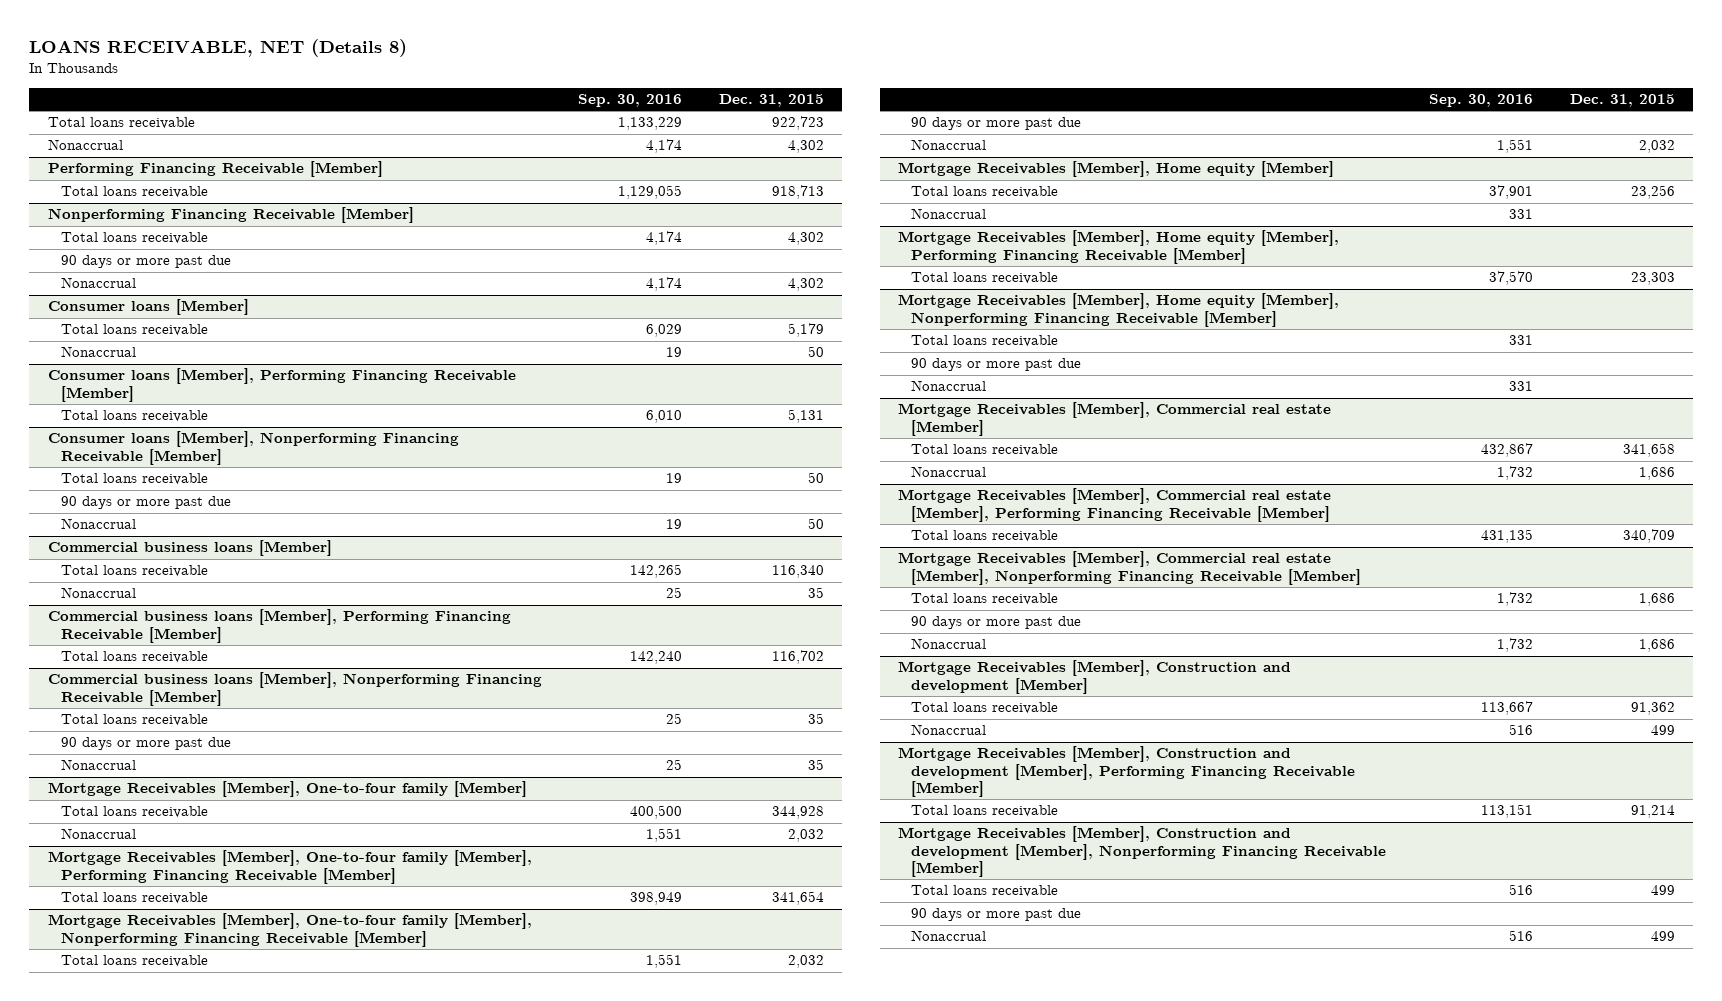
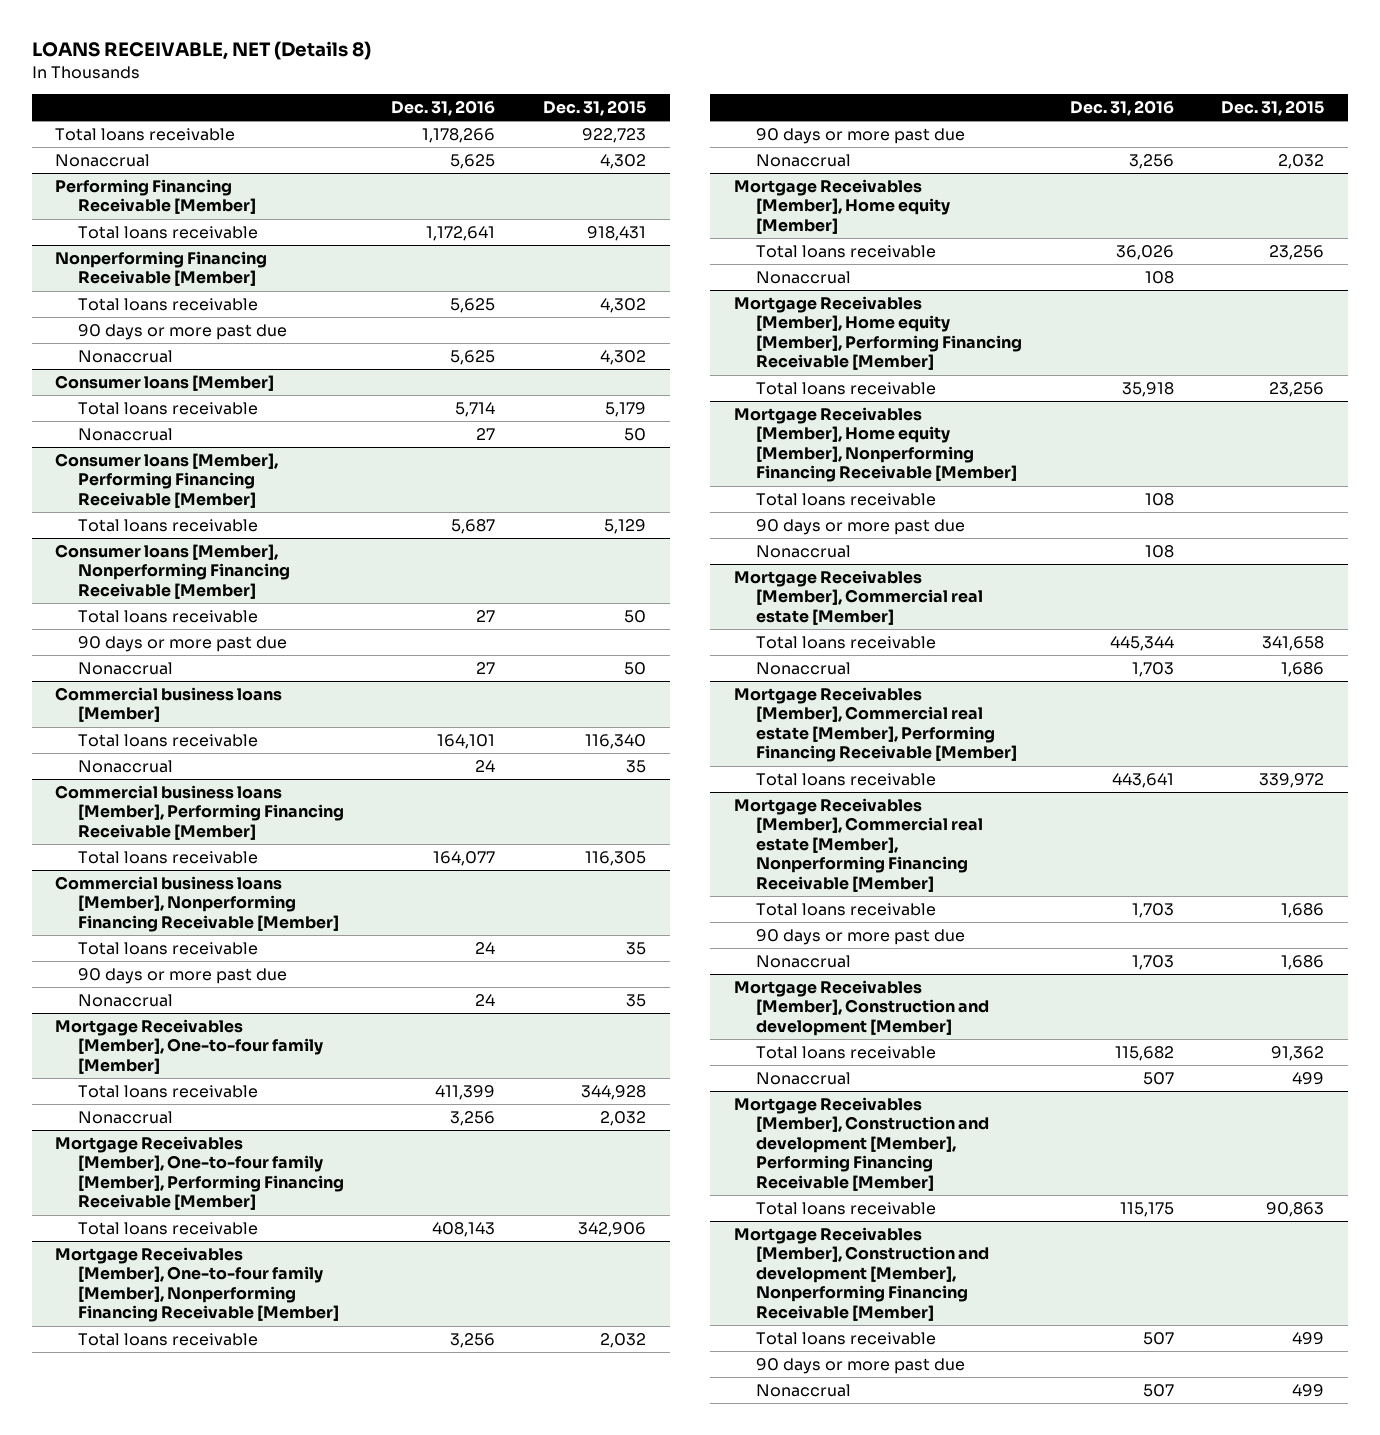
- | Sep. 30, 2016 | Dec. 31, 2015
+ | Dec. 31, 2016 | Dec. 31, 2015
@ Performing Financing Receivable [Member]
- Total loans receivable | 1,129,055 | 918,713
+ Total loans receivable | 1,172,641 | 918,431
@ Consumer loans [Member], Performing Financing Receivable [Member]
- Total loans receivable | 6,010 | 5,131
+ Total loans receivable | 5,687 | 5,129
@ Commercial business loans [Member], Performing Financing Receivable [Member]
- Total loans receivable | 142,240 | 116,702
+ Total loans receivable | 164,077 | 116,305
@ Mortgage Receivables [Member], One-to-four family [Member], Performing Financing Receivable [Member]
- Total loans receivable | 398,949 | 341,654
+ Total loans receivable | 408,143 | 342,906
@ Mortgage Receivables [Member], Home equity [Member], Performing Financing Receivable [Member]
- Total loans receivable | 37,570 | 23,303
+ Total loans receivable | 35,918 | 23,256
@ Mortgage Receivables [Member], Commercial real estate [Member], Performing Financing Receivable [Member]
- Total loans receivable | 431,135 | 340,709
+ Total loans receivable | 443,641 | 339,972
@ Mortgage Receivables [Member], Construction and development [Member], Performing Financing Receivable [Member]
- Total loans receivable | 113,151 | 91,214
+ Total loans receivable | 115,175 | 90,863

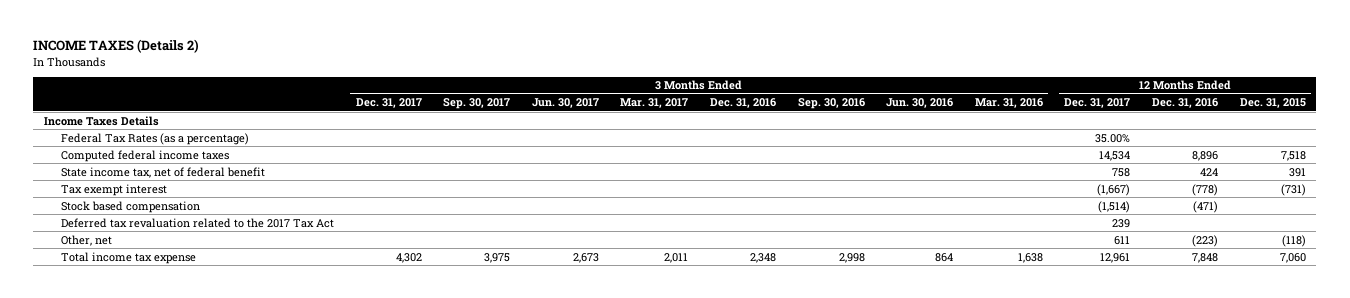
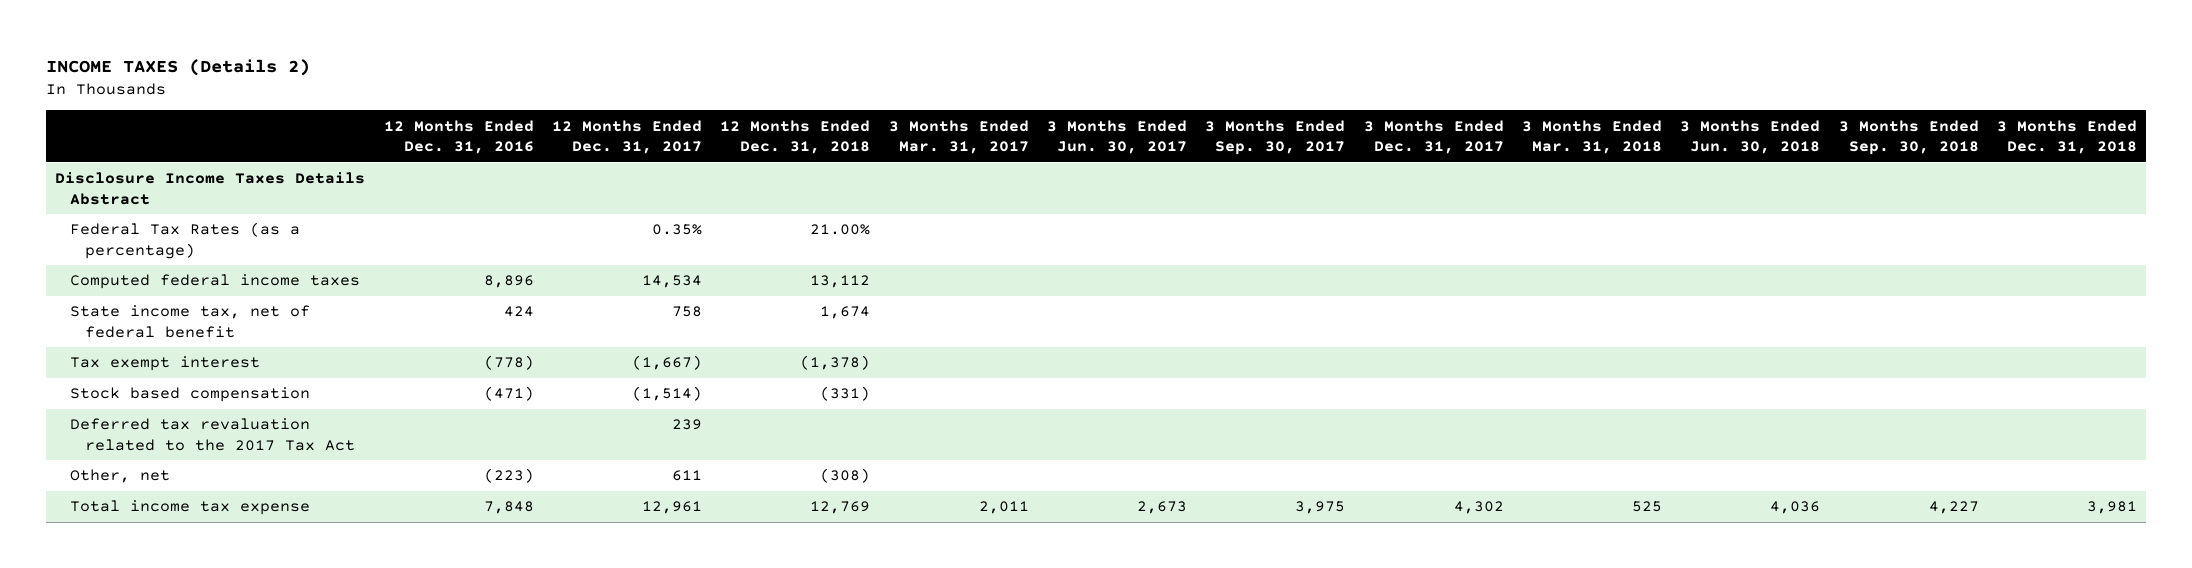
- | 3 Months Ended Dec. 31, 2017 | 3 Months Ended Sep. 30, 2017 | 3 Months Ended Jun. 30, 2017 | 3 Months Ended Mar. 31, 2017 | 3 Months Ended Dec. 31, 2016 | 3 Months Ended Sep. 30, 2016 | 3 Months Ended Jun. 30, 2016 | 3 Months Ended Mar. 31, 2016 | 12 Months Ended Dec. 31, 2017 | 12 Months Ended Dec. 31, 2016 | 12 Months Ended Dec. 31, 2015
+ | 12 Months Ended Dec. 31, 2016 | 12 Months Ended Dec. 31, 2017 | 12 Months Ended Dec. 31, 2018 | 3 Months Ended Mar. 31, 2017 | 3 Months Ended Jun. 30, 2017 | 3 Months Ended Sep. 30, 2017 | 3 Months Ended Dec. 31, 2017 | 3 Months Ended Mar. 31, 2018 | 3 Months Ended Jun. 30, 2018 | 3 Months Ended Sep. 30, 2018 | 3 Months Ended Dec. 31, 2018
- Income Taxes Details
- Federal Tax Rates (as a percentage) | | | | | | | | | 35.00% | |
+ Disclosure Income Taxes Details Abstract
+ Federal Tax Rates (as a percentage) | | 0.35% | 21.00% | | | | | | | |

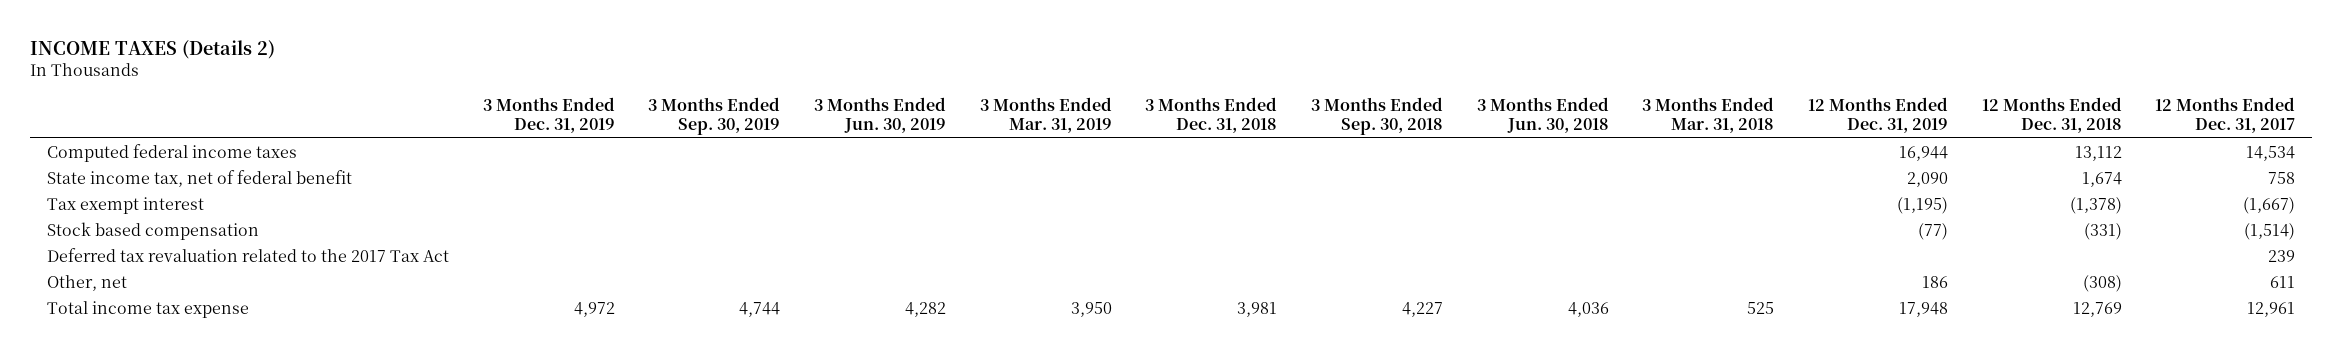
- | 12 Months Ended Dec. 31, 2016 | 12 Months Ended Dec. 31, 2017 | 12 Months Ended Dec. 31, 2018 | 3 Months Ended Mar. 31, 2017 | 3 Months Ended Jun. 30, 2017 | 3 Months Ended Sep. 30, 2017 | 3 Months Ended Dec. 31, 2017 | 3 Months Ended Mar. 31, 2018 | 3 Months Ended Jun. 30, 2018 | 3 Months Ended Sep. 30, 2018 | 3 Months Ended Dec. 31, 2018
+ | 3 Months Ended Dec. 31, 2019 | 3 Months Ended Sep. 30, 2019 | 3 Months Ended Jun. 30, 2019 | 3 Months Ended Mar. 31, 2019 | 3 Months Ended Dec. 31, 2018 | 3 Months Ended Sep. 30, 2018 | 3 Months Ended Jun. 30, 2018 | 3 Months Ended Mar. 31, 2018 | 12 Months Ended Dec. 31, 2019 | 12 Months Ended Dec. 31, 2018 | 12 Months Ended Dec. 31, 2017
- Disclosure Income Taxes Details Abstract
- Federal Tax Rates (as a percentage) | | 0.35% | 21.00% | | | | | | | |

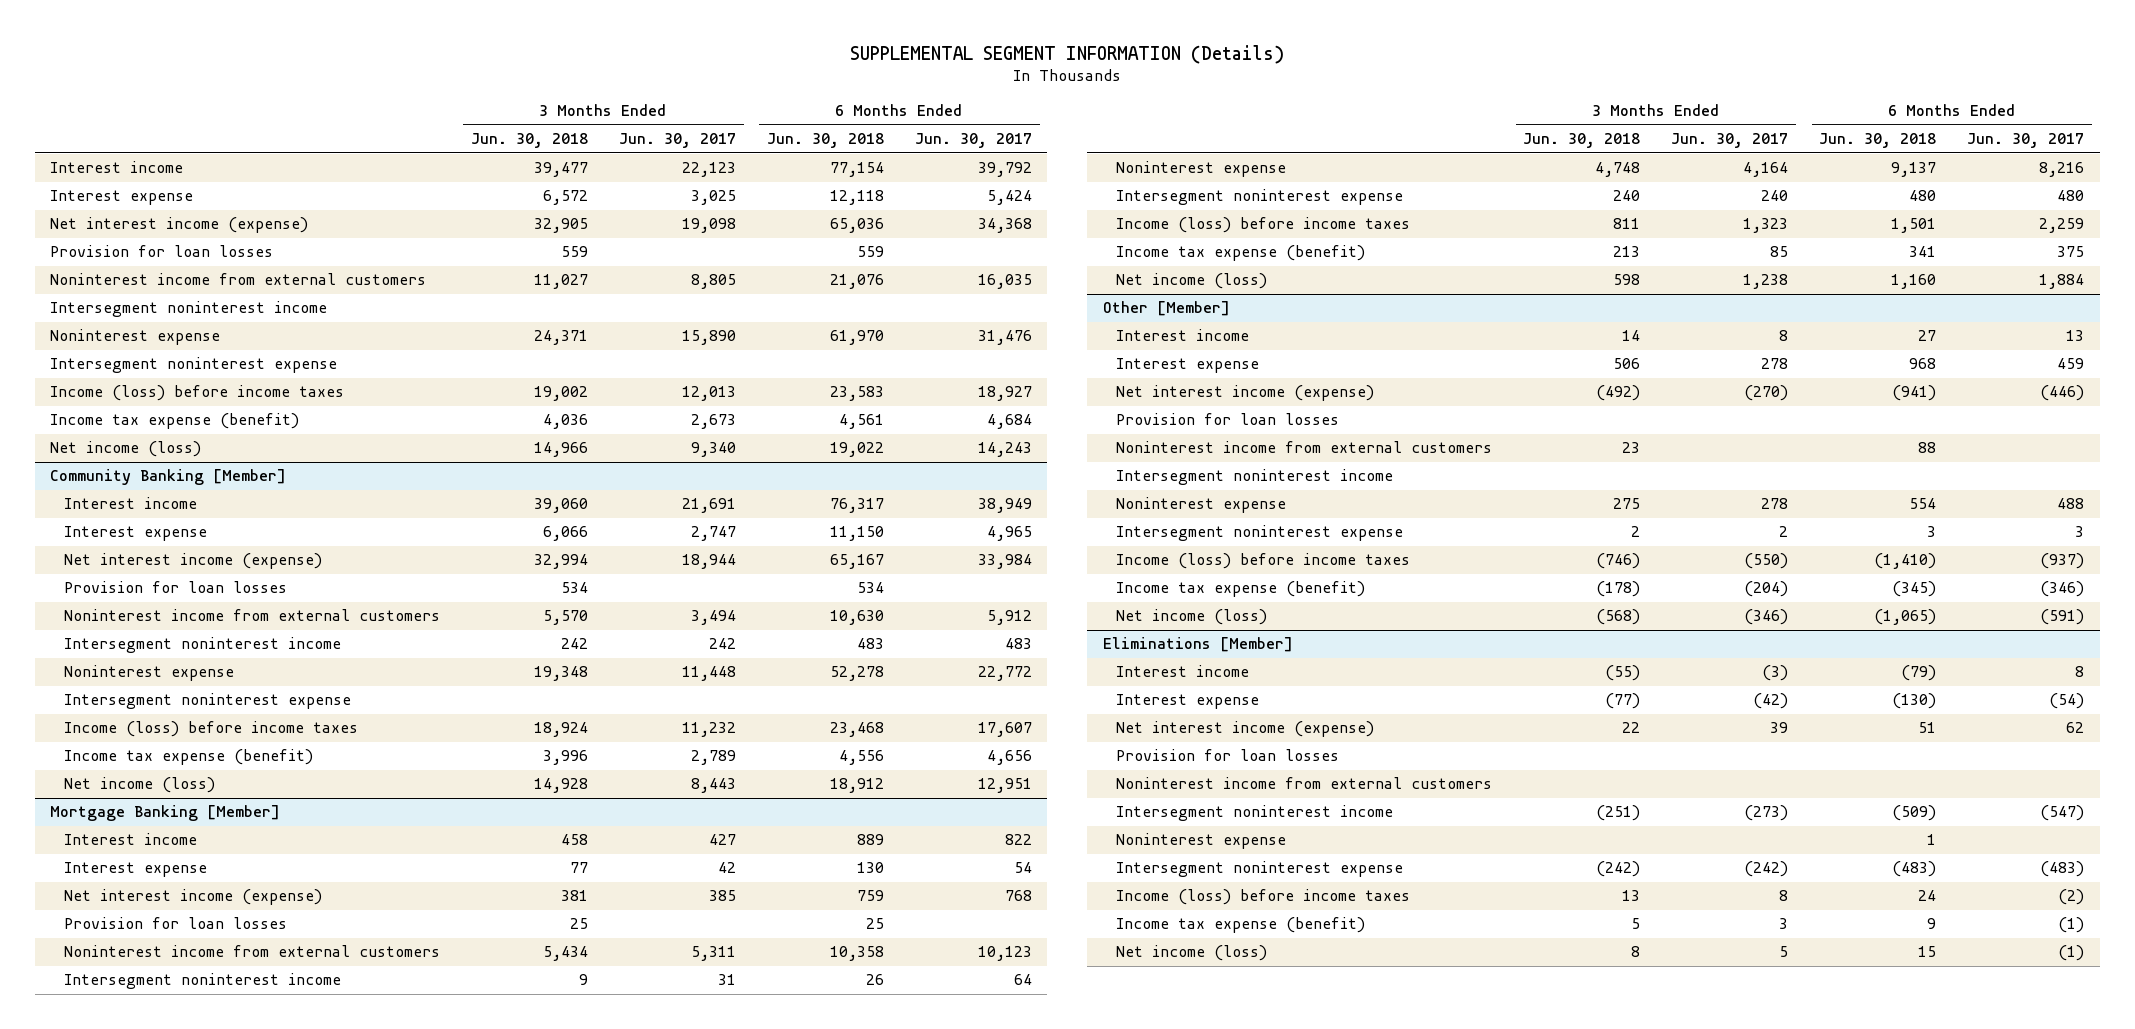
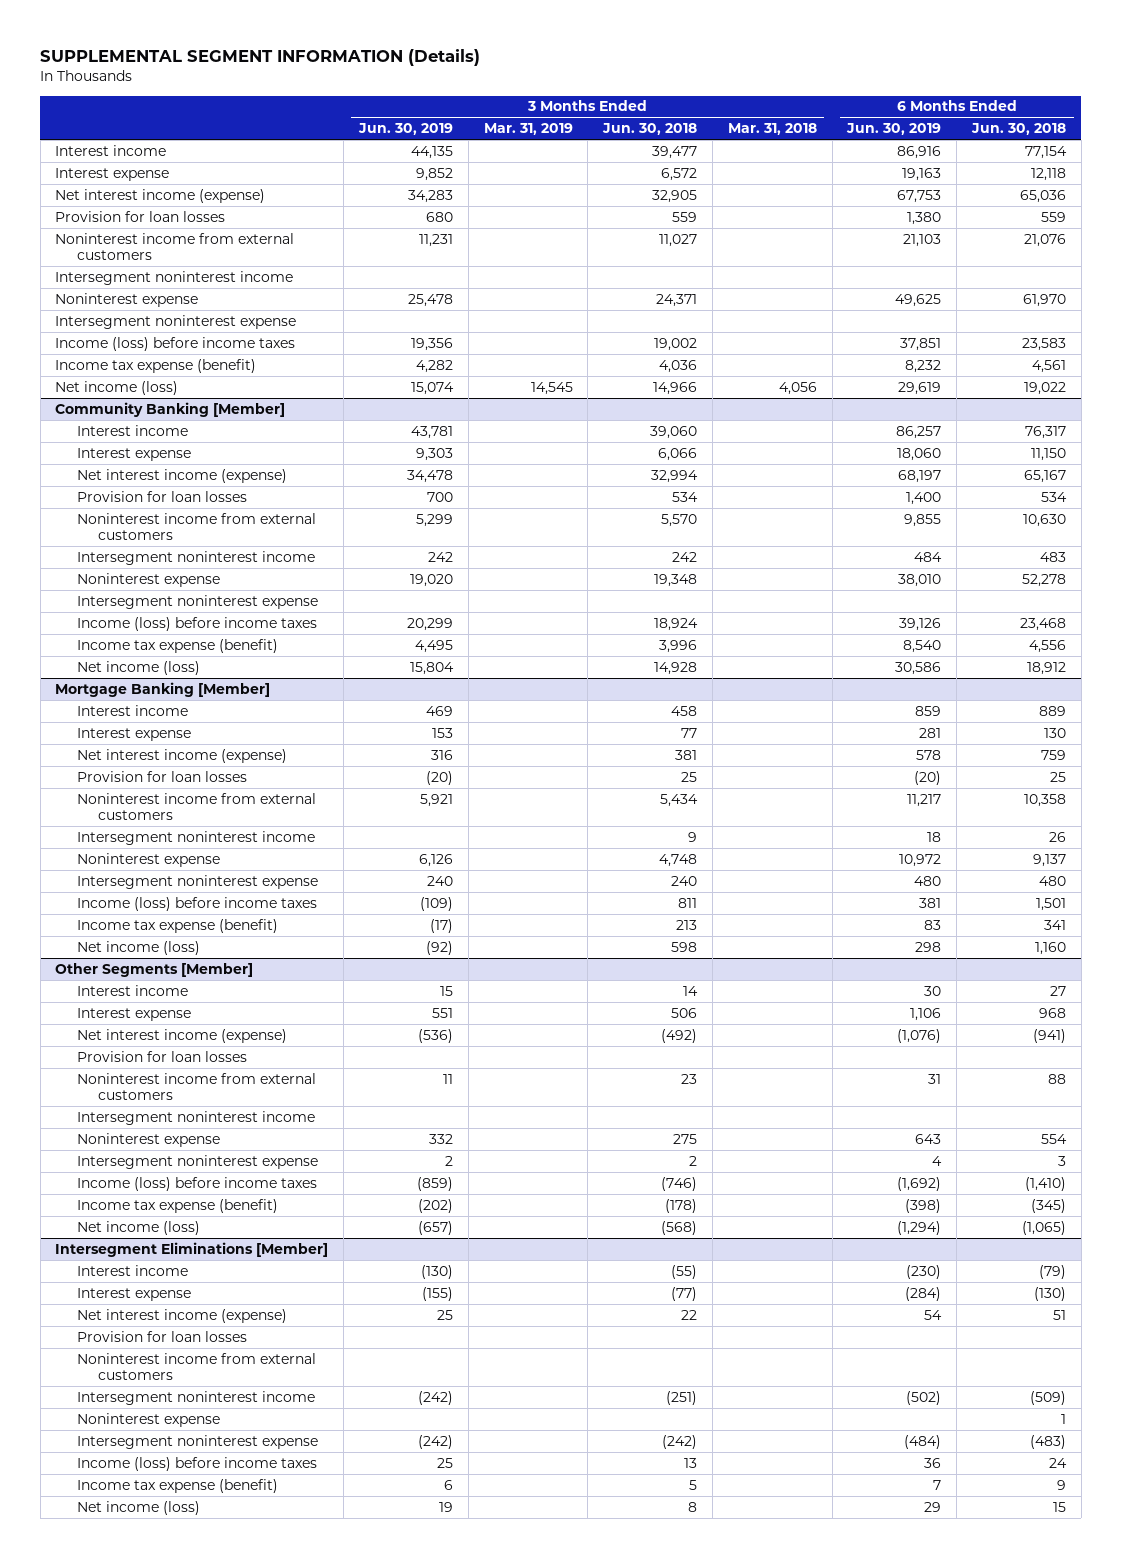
- | 3 Months Ended Jun. 30, 2018 | 3 Months Ended Jun. 30, 2017 | 6 Months Ended Jun. 30, 2018 | 6 Months Ended Jun. 30, 2017
+ | 3 Months Ended Jun. 30, 2019 | 3 Months Ended Mar. 31, 2019 | 3 Months Ended Jun. 30, 2018 | 3 Months Ended Mar. 31, 2018 | 6 Months Ended Jun. 30, 2019 | 6 Months Ended Jun. 30, 2018
- Other [Member]
+ Other Segments [Member]
- Eliminations [Member]
+ Intersegment Eliminations [Member]

